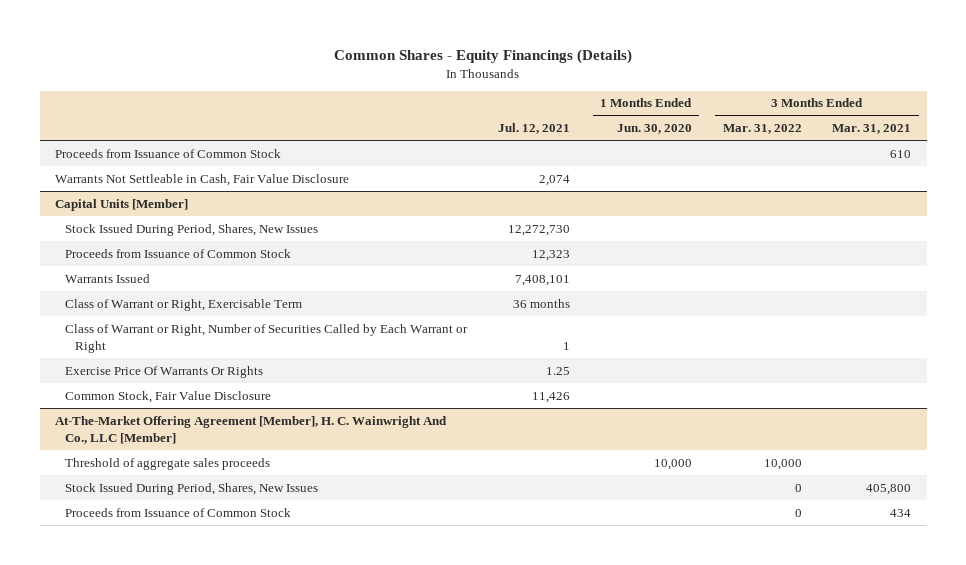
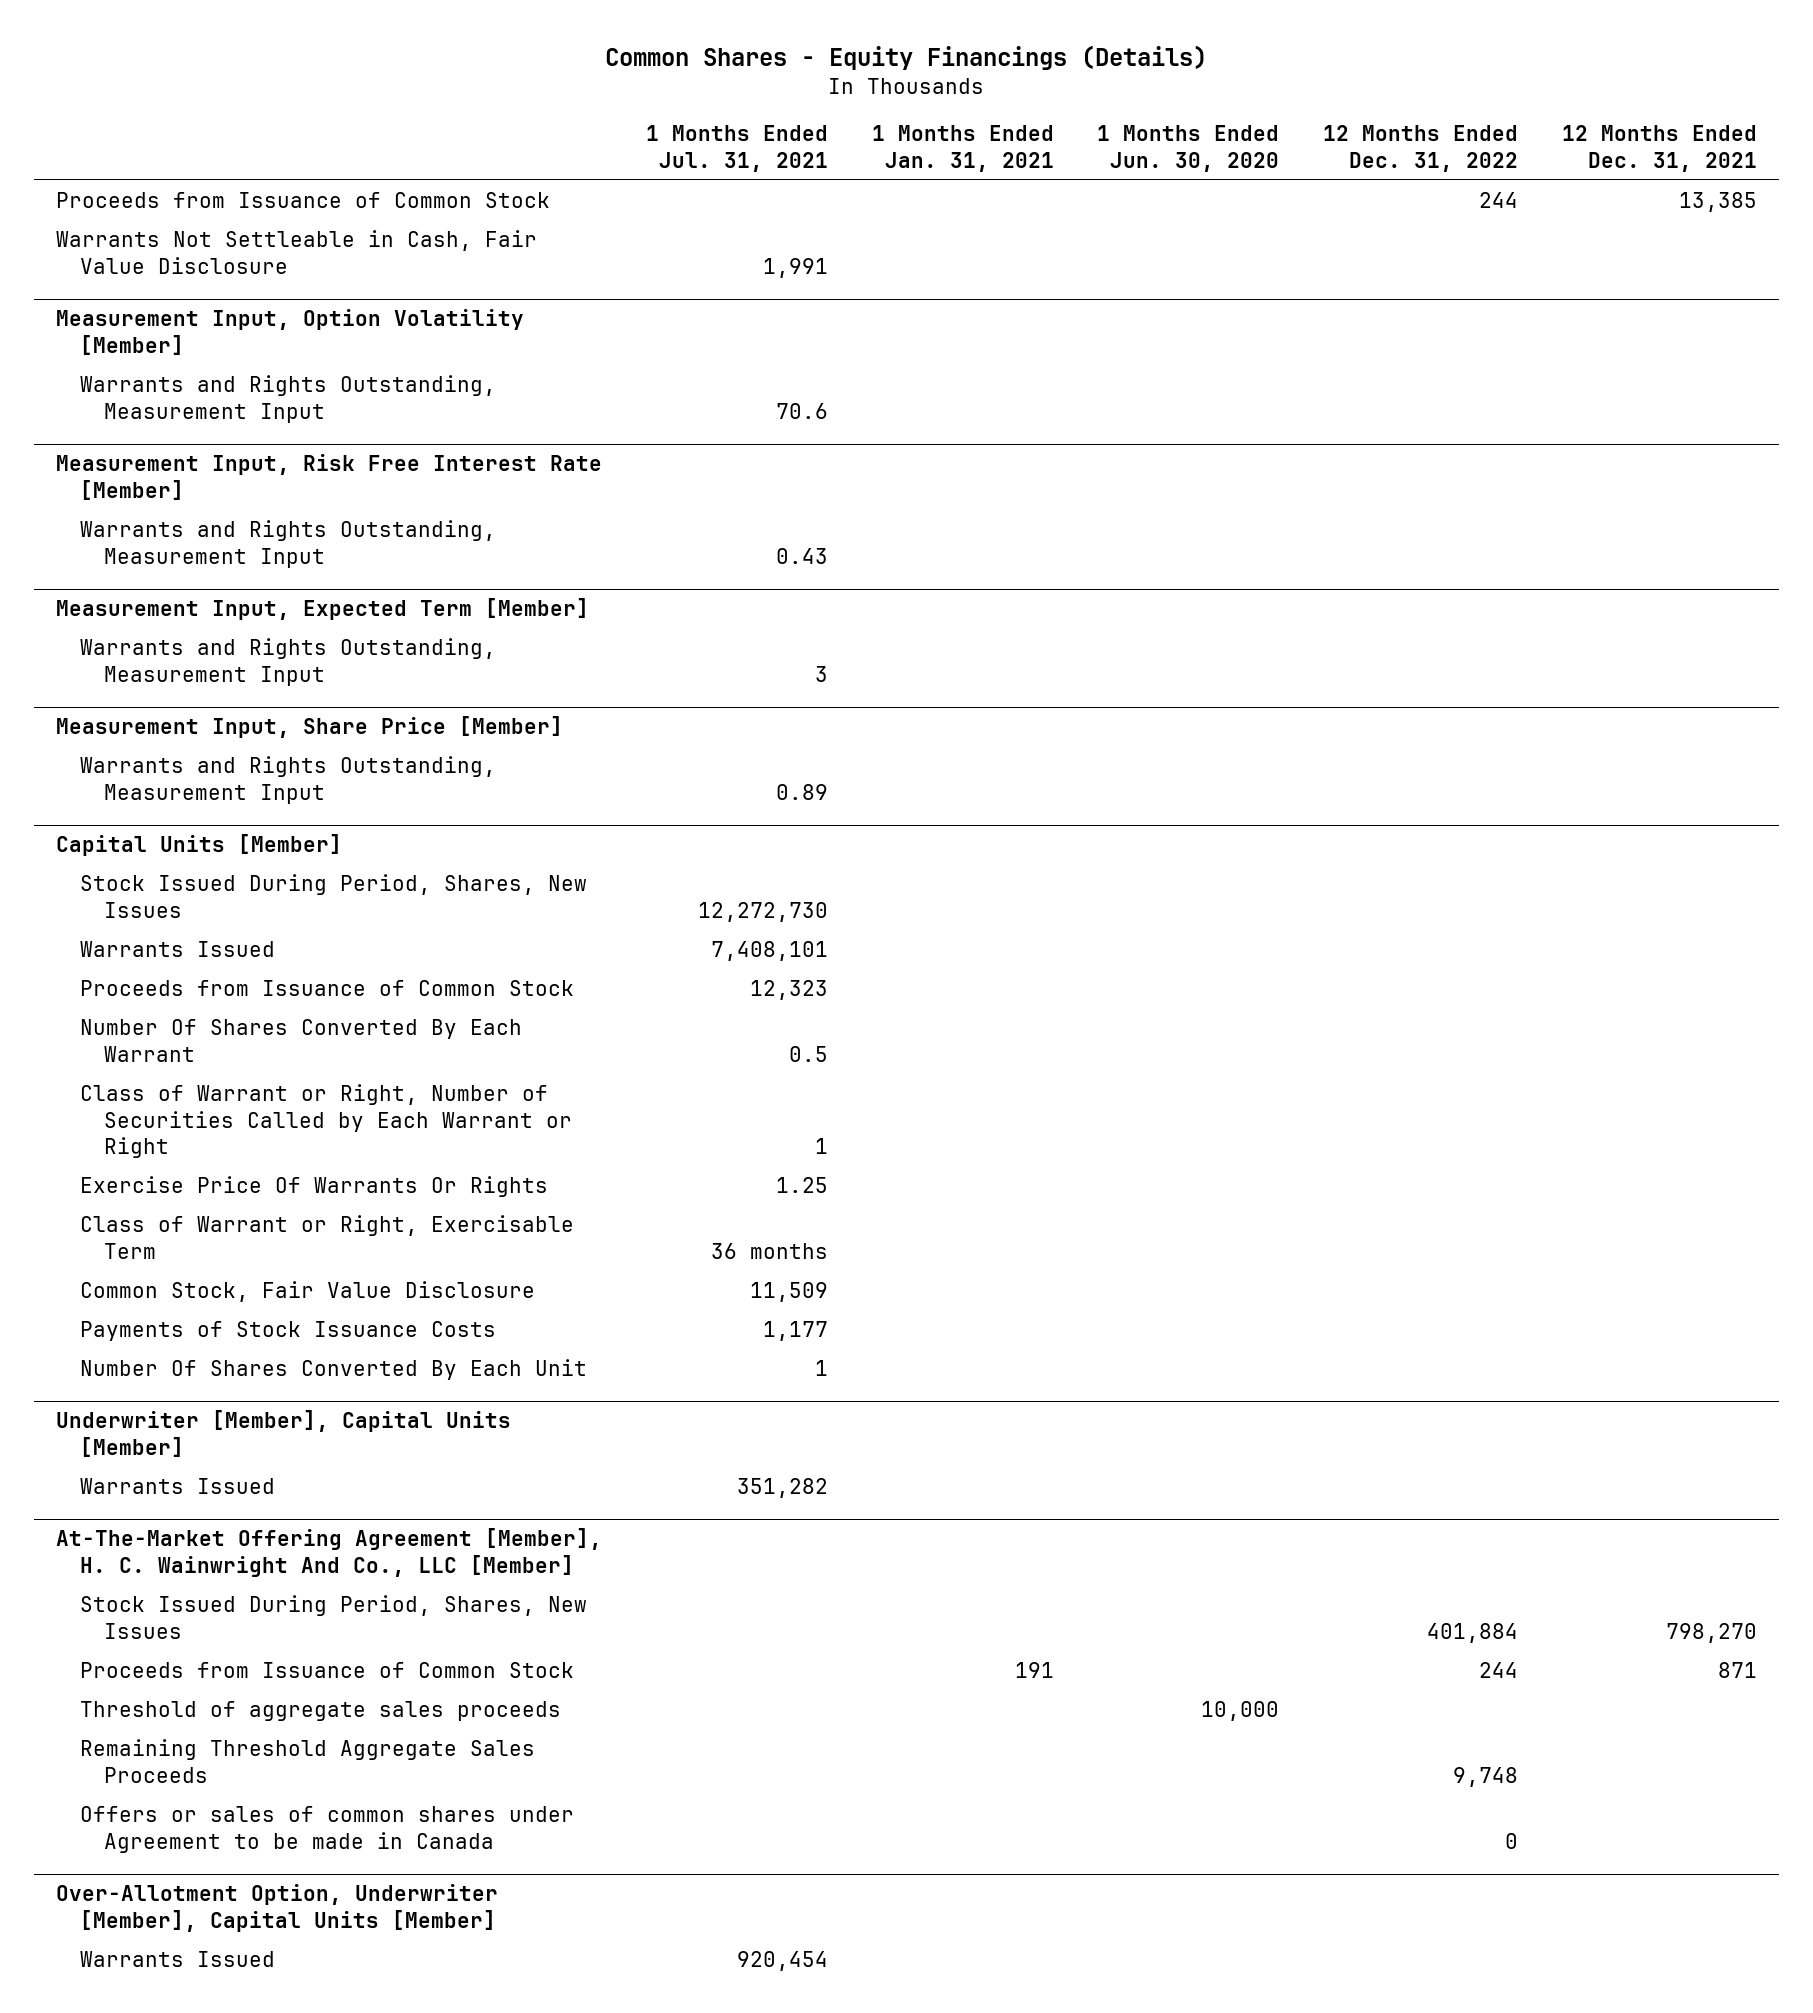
- | Jul. 12, 2021 | 1 Months Ended Jun. 30, 2020 | 3 Months Ended Mar. 31, 2022 | 3 Months Ended Mar. 31, 2021
+ | 1 Months Ended Jul. 31, 2021 | 1 Months Ended Jan. 31, 2021 | 1 Months Ended Jun. 30, 2020 | 12 Months Ended Dec. 31, 2022 | 12 Months Ended Dec. 31, 2021
+ Measurement Input, Option Volatility [Member]
+ Warrants and Rights Outstanding, Measurement Input | 70.6 | | | |
+ Measurement Input, Risk Free Interest Rate [Member]
+ Warrants and Rights Outstanding, Measurement Input | 0.43 | | | |
+ Measurement Input, Expected Term [Member]
+ Warrants and Rights Outstanding, Measurement Input | 3 | | | |
+ Measurement Input, Share Price [Member]
+ Warrants and Rights Outstanding, Measurement Input | 0.89 | | | |
@ Capital Units [Member]
moved down: Proceeds from Issuance of Common Stock | 12,323 | | | |
+ Number Of Shares Converted By Each Warrant | 0.5 | | | |
moved down: Class of Warrant or Right, Exercisable Term | 36 months | | | |
+ Payments of Stock Issuance Costs | 1,177 | | | |
+ Number Of Shares Converted By Each Unit | 1 | | | |
+ Underwriter [Member], Capital Units [Member]
+ Warrants Issued | 351,282 | | | |
@ At-The-Market Offering Agreement [Member], H. C. Wainwright And Co., LLC [Member]
moved down: Threshold of aggregate sales proceeds | | | 10,000 | |
+ Remaining Threshold Aggregate Sales Proceeds | | | | 9,748 |
+ Offers or sales of common shares under Agreement to be made in Canada | | | | 0 |
+ Over-Allotment Option, Underwriter [Member], Capital Units [Member]
+ Warrants Issued | 920,454 | | | |

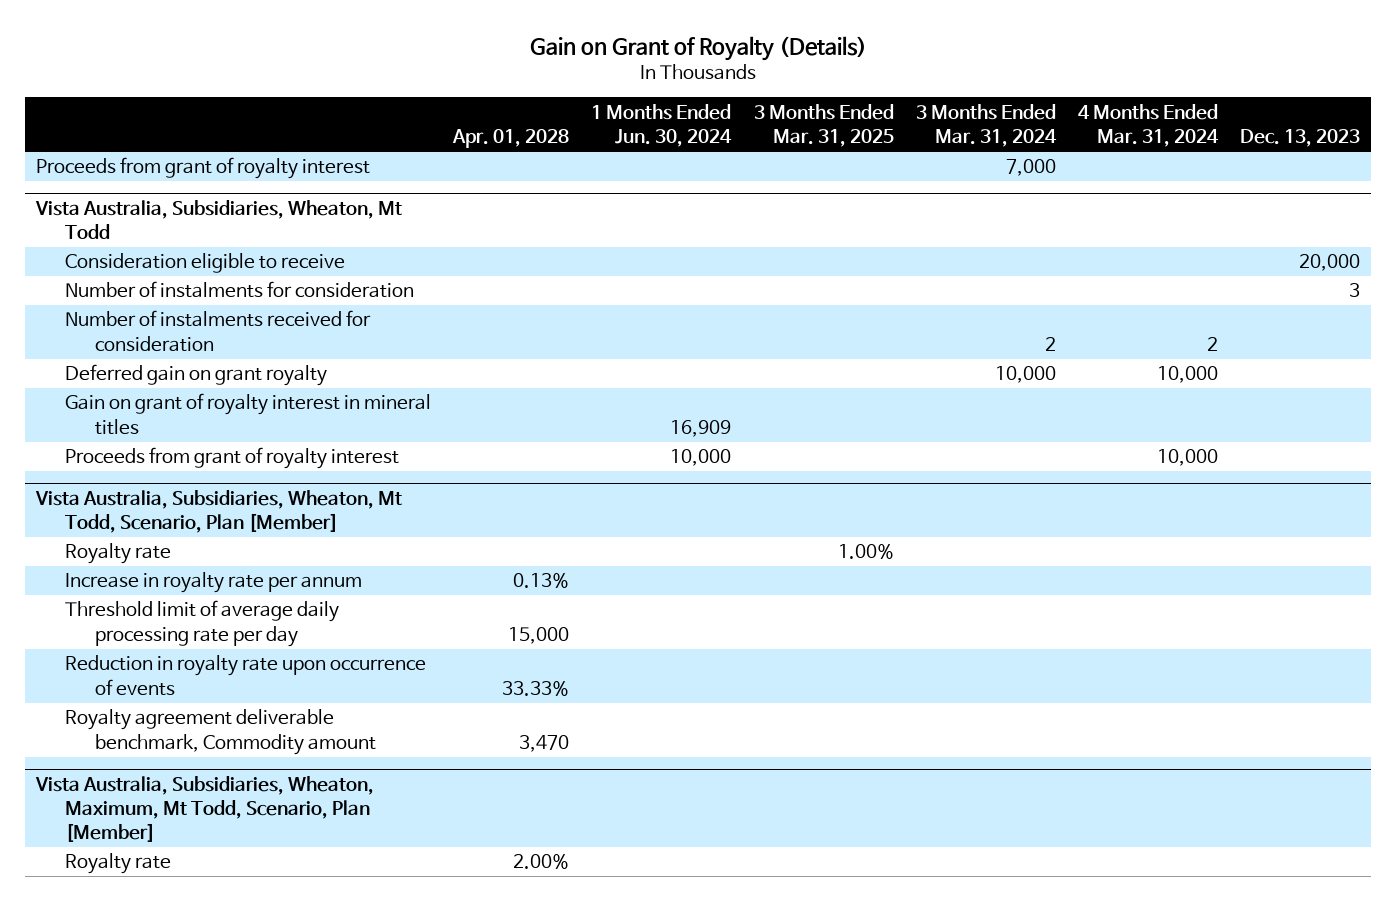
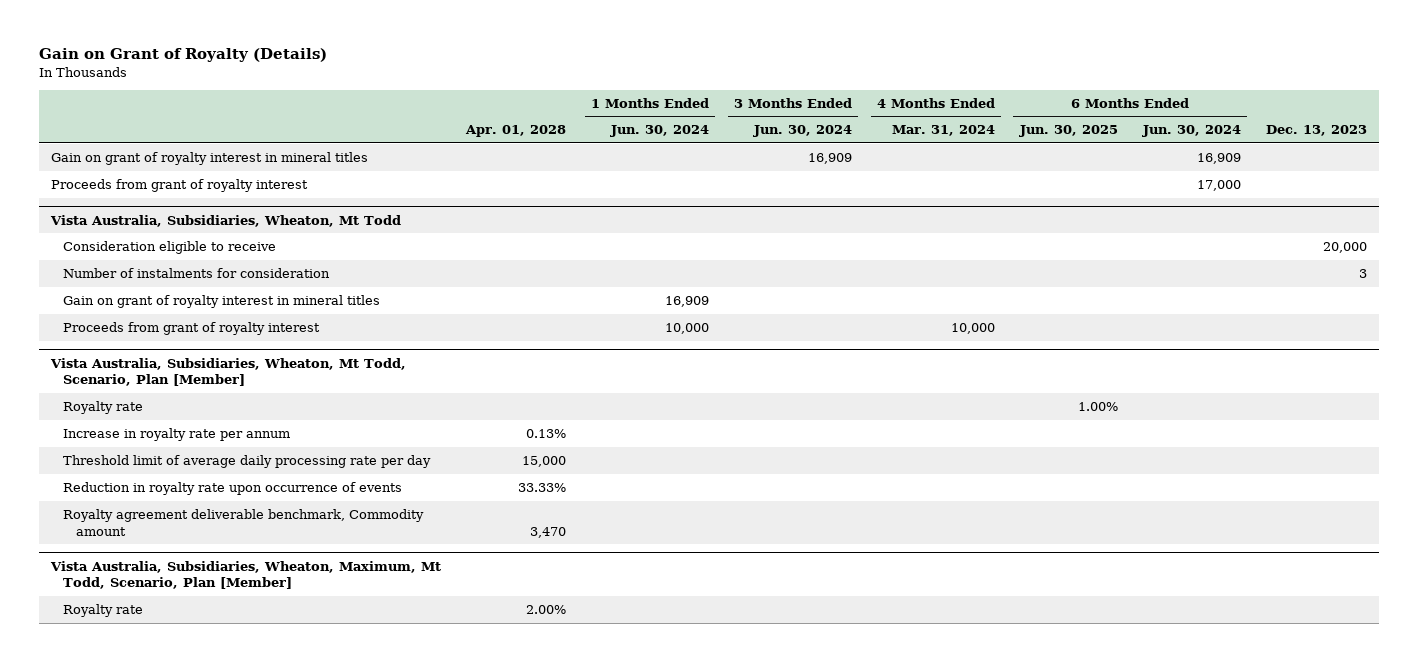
- | Apr. 01, 2028 | 1 Months Ended Jun. 30, 2024 | 3 Months Ended Mar. 31, 2025 | 3 Months Ended Mar. 31, 2024 | 4 Months Ended Mar. 31, 2024 | Dec. 13, 2023
+ | Apr. 01, 2028 | 1 Months Ended Jun. 30, 2024 | 3 Months Ended Jun. 30, 2024 | 4 Months Ended Mar. 31, 2024 | 6 Months Ended Jun. 30, 2025 | 6 Months Ended Jun. 30, 2024 | Dec. 13, 2023
+ Gain on grant of royalty interest in mineral titles | | | 16,909 | | | 16,909 |
@ Vista Australia, Subsidiaries, Wheaton, Mt Todd
- Number of instalments received for consideration | | | | 2 | 2 |
- Deferred gain on grant royalty | | | | 10,000 | 10,000 |

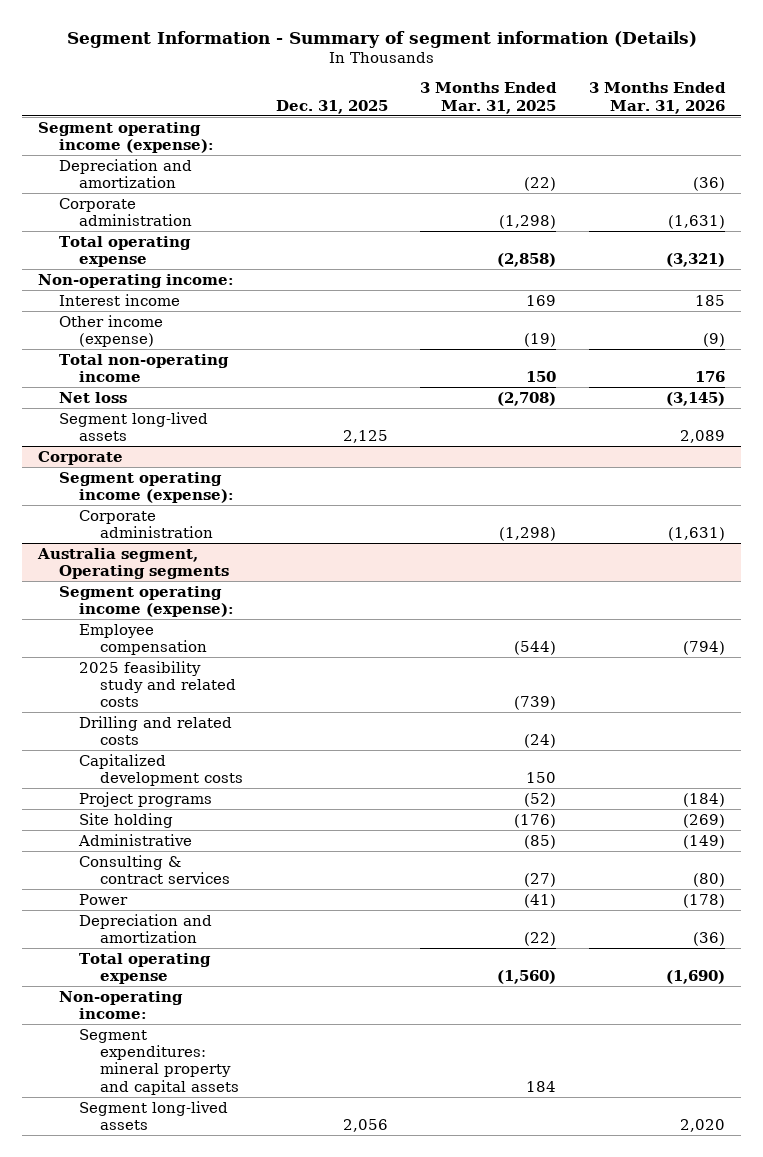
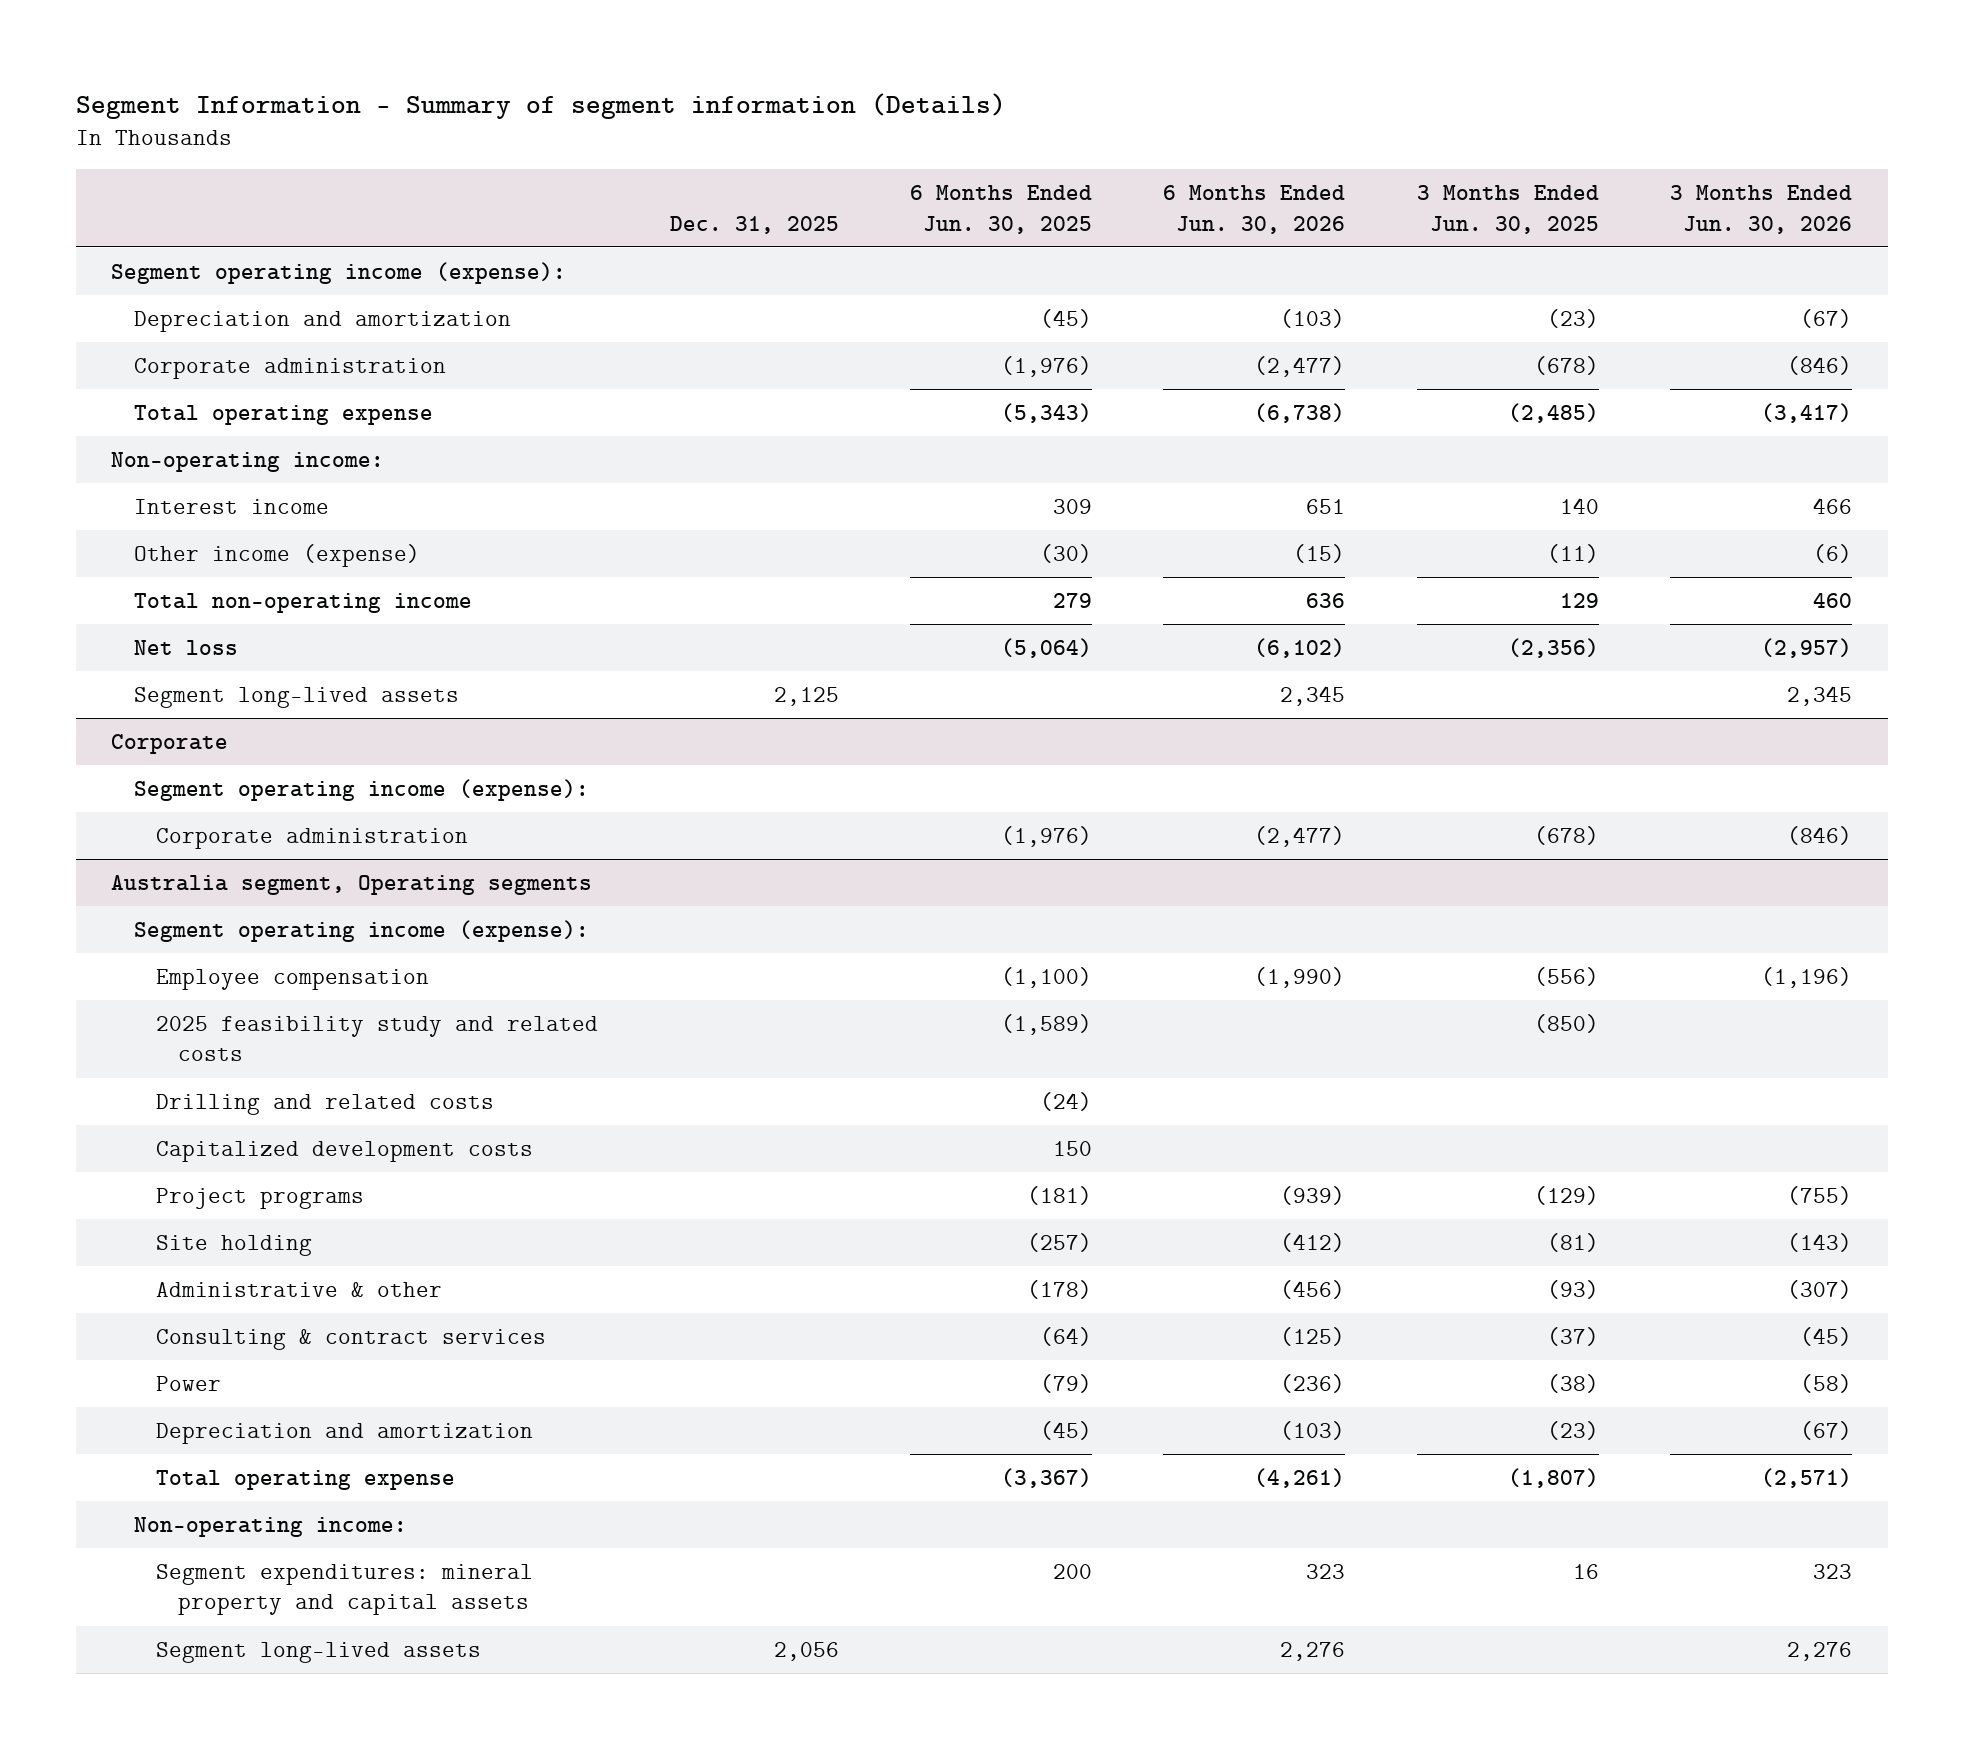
- | Dec. 31, 2025 | 3 Months Ended Mar. 31, 2025 | 3 Months Ended Mar. 31, 2026
+ | Dec. 31, 2025 | 6 Months Ended Jun. 30, 2025 | 6 Months Ended Jun. 30, 2026 | 3 Months Ended Jun. 30, 2025 | 3 Months Ended Jun. 30, 2026
@ Australia segment, Operating segments
- Administrative | | (85) | (149)
+ Administrative & other | | (178) | (456) | (93) | (307)

